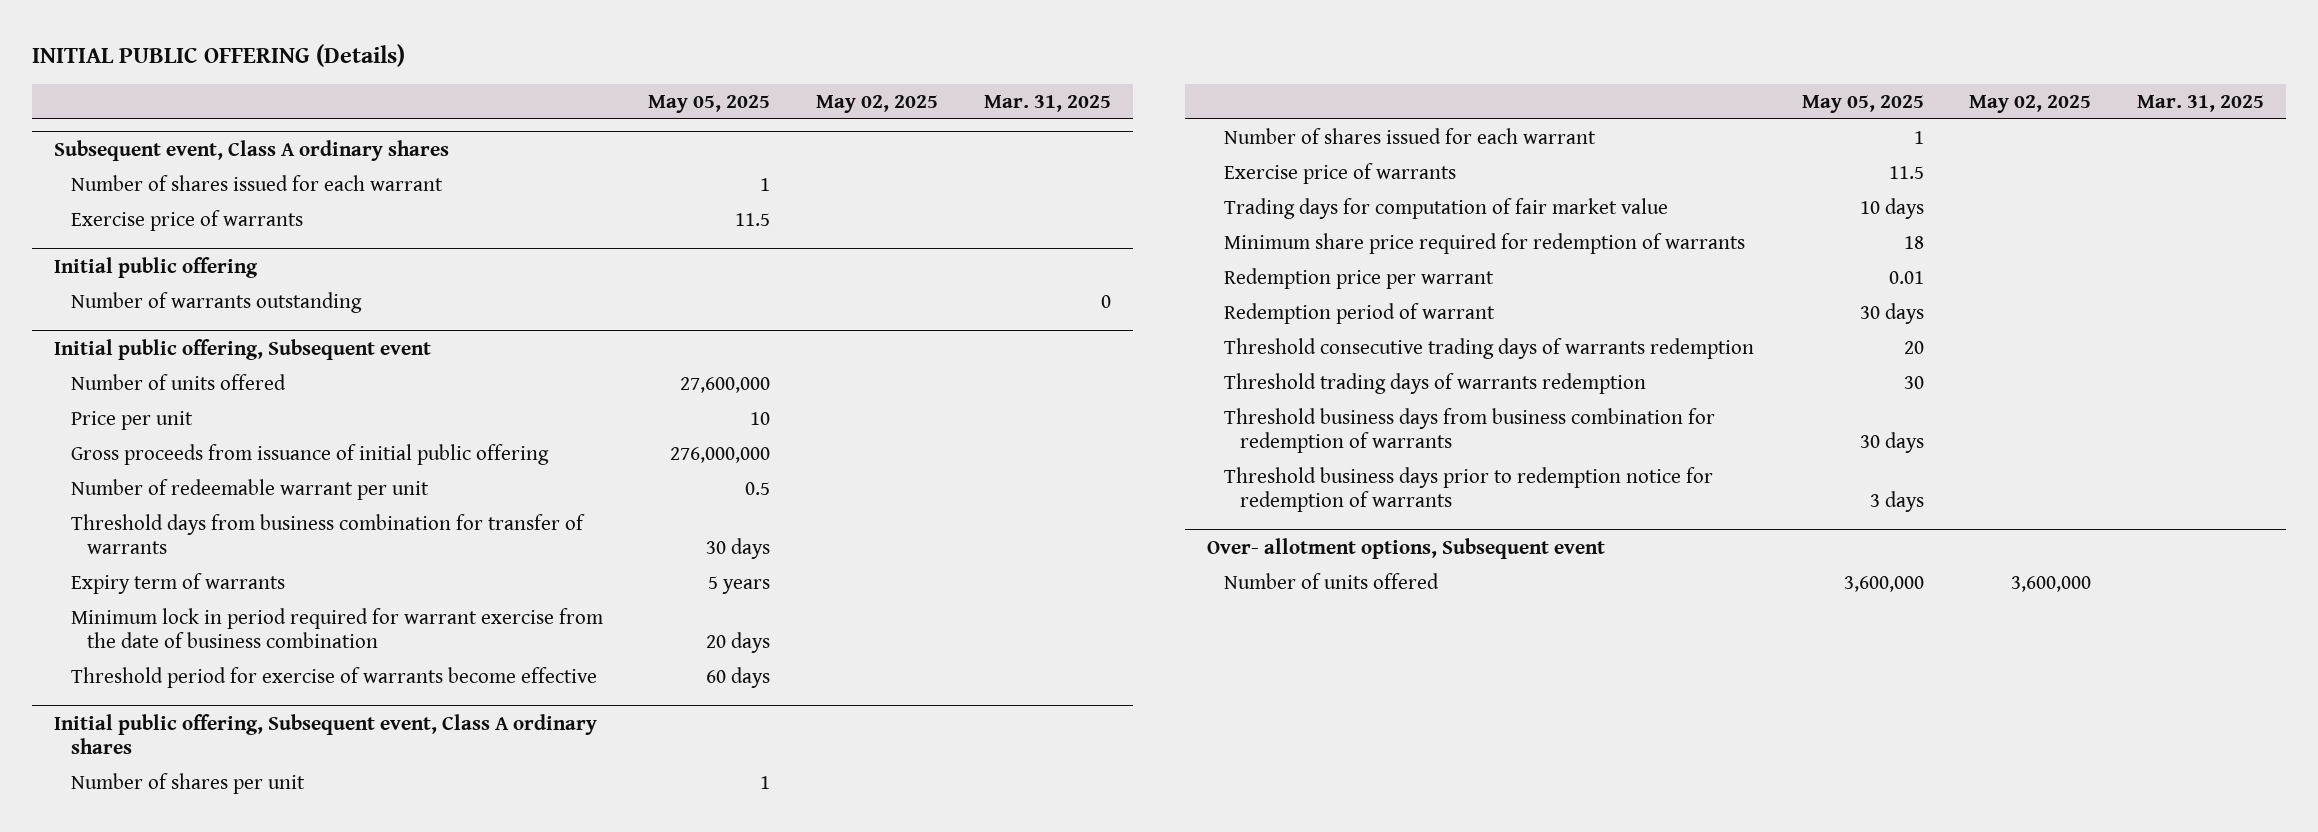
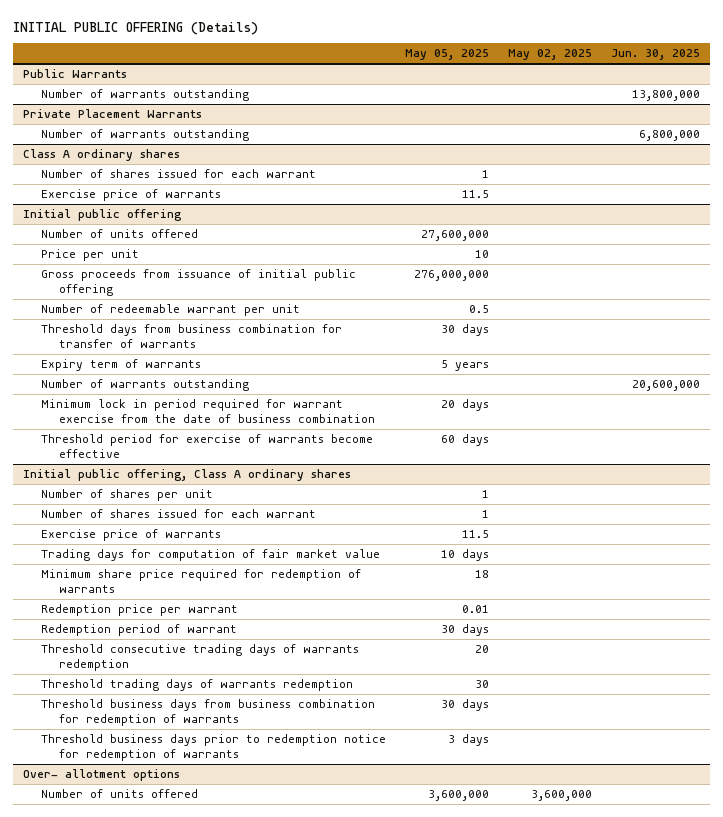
- | May 05, 2025 | May 02, 2025 | Mar. 31, 2025
+ | May 05, 2025 | May 02, 2025 | Jun. 30, 2025
- Subsequent event, Class A ordinary shares
+ Public Warrants
+ Number of warrants outstanding | | | 13,800,000
+ Private Placement Warrants
+ Number of warrants outstanding | | | 6,800,000
+ Class A ordinary shares
- Initial public offering, Subsequent event
@ Initial public offering
moved down: Number of warrants outstanding | | | 20,600,000
- Initial public offering, Subsequent event, Class A ordinary shares
+ Initial public offering, Class A ordinary shares
- Over- allotment options, Subsequent event
+ Over- allotment options

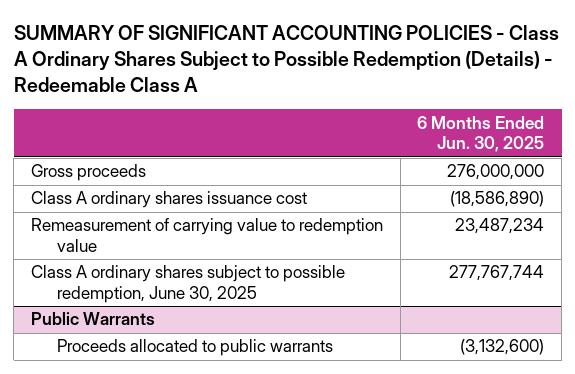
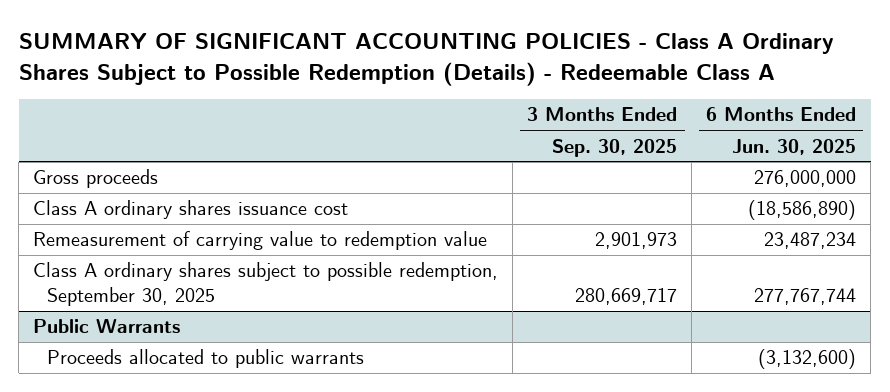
- | 6 Months Ended Jun. 30, 2025
+ | 3 Months Ended Sep. 30, 2025 | 6 Months Ended Jun. 30, 2025
- Class A ordinary shares subject to possible redemption, June 30, 2025 | 277,767,744
+ Class A ordinary shares subject to possible redemption, September 30, 2025 | 280,669,717 | 277,767,744

